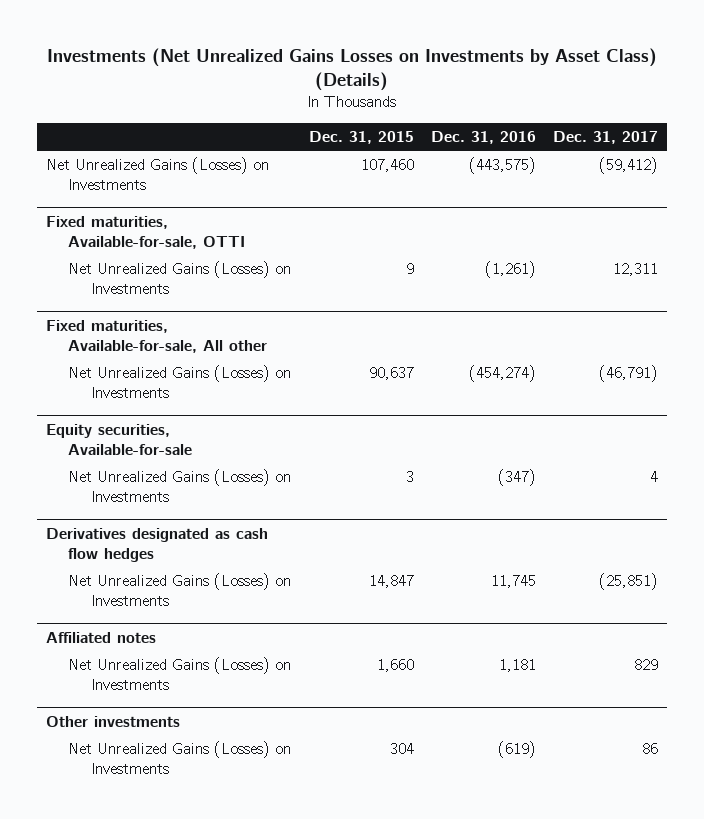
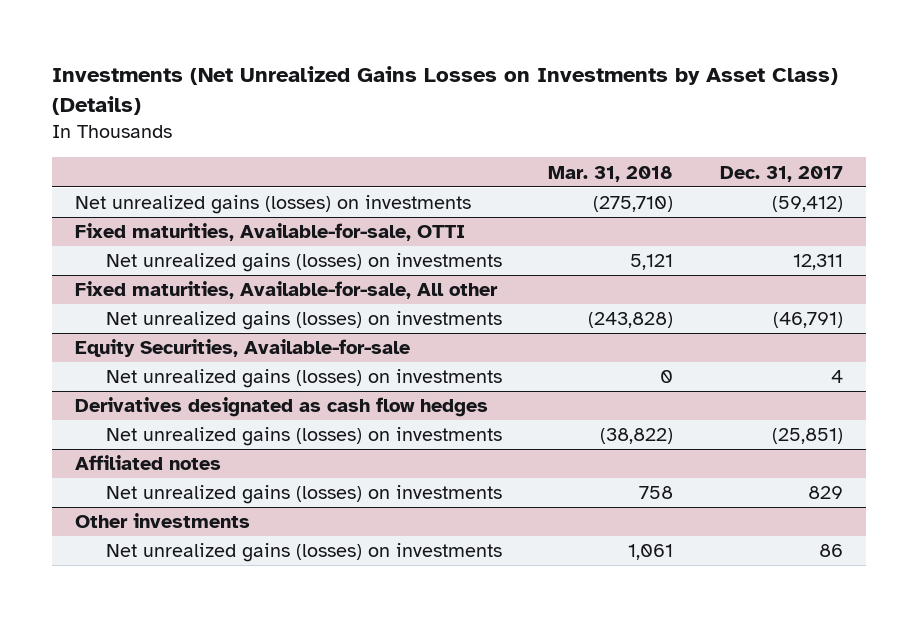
- | Dec. 31, 2015 | Dec. 31, 2016 | Dec. 31, 2017
+ | Mar. 31, 2018 | Dec. 31, 2017
- Net Unrealized Gains (Losses) on Investments | 107,460 | (443,575) | (59,412)
+ Net unrealized gains (losses) on investments | (275,710) | (59,412)
@ Fixed maturities, Available-for-sale, OTTI
- Net Unrealized Gains (Losses) on Investments | 9 | (1,261) | 12,311
+ Net unrealized gains (losses) on investments | 5,121 | 12,311
@ Fixed maturities, Available-for-sale, All other
- Net Unrealized Gains (Losses) on Investments | 90,637 | (454,274) | (46,791)
- Equity securities, Available-for-sale
- Net Unrealized Gains (Losses) on Investments | 3 | (347) | 4
@ Fixed maturities, Available-for-sale, All other
+ Net unrealized gains (losses) on investments | (243,828) | (46,791)
+ Equity Securities, Available-for-sale
+ Net unrealized gains (losses) on investments | 0 | 4
@ Derivatives designated as cash flow hedges
- Net Unrealized Gains (Losses) on Investments | 14,847 | 11,745 | (25,851)
+ Net unrealized gains (losses) on investments | (38,822) | (25,851)
@ Affiliated notes
- Net Unrealized Gains (Losses) on Investments | 1,660 | 1,181 | 829
+ Net unrealized gains (losses) on investments | 758 | 829
@ Other investments
- Net Unrealized Gains (Losses) on Investments | 304 | (619) | 86
+ Net unrealized gains (losses) on investments | 1,061 | 86

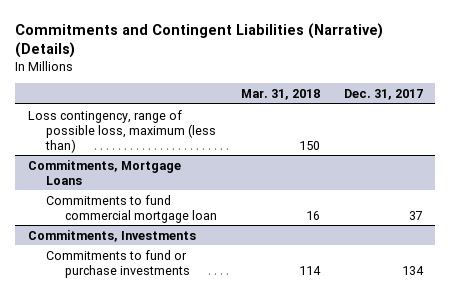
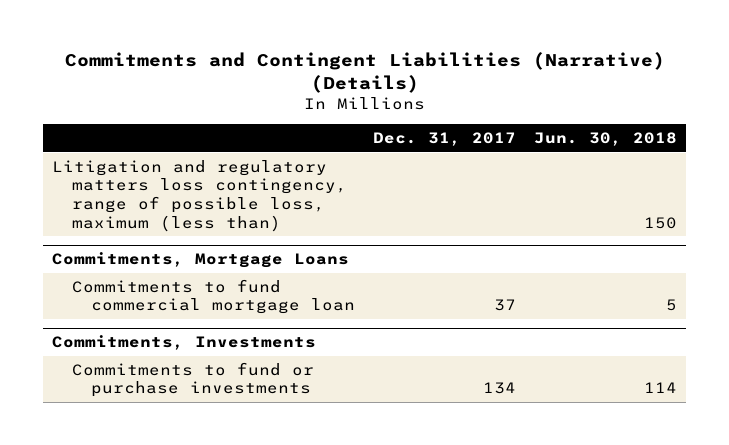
- | Mar. 31, 2018 | Dec. 31, 2017
+ | Dec. 31, 2017 | Jun. 30, 2018
- Loss contingency, range of possible loss, maximum (less than) | 150 |
+ Litigation and regulatory matters loss contingency, range of possible loss, maximum (less than) | | 150

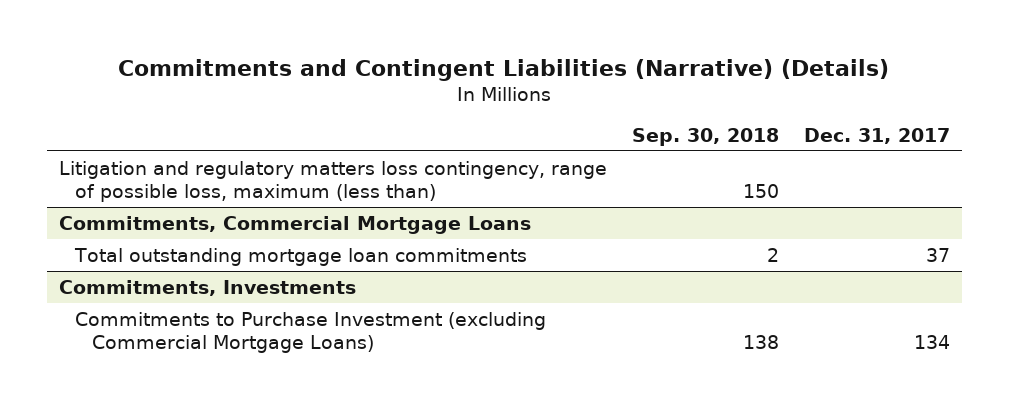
- | Dec. 31, 2017 | Jun. 30, 2018
+ | Sep. 30, 2018 | Dec. 31, 2017
- Commitments, Mortgage Loans
- Commitments to fund commercial mortgage loan | 37 | 5
+ Commitments, Commercial Mortgage Loans
+ Total outstanding mortgage loan commitments | 2 | 37
@ Commitments, Investments
- Commitments to fund or purchase investments | 134 | 114
+ Commitments to Purchase Investment (excluding Commercial Mortgage Loans) | 138 | 134

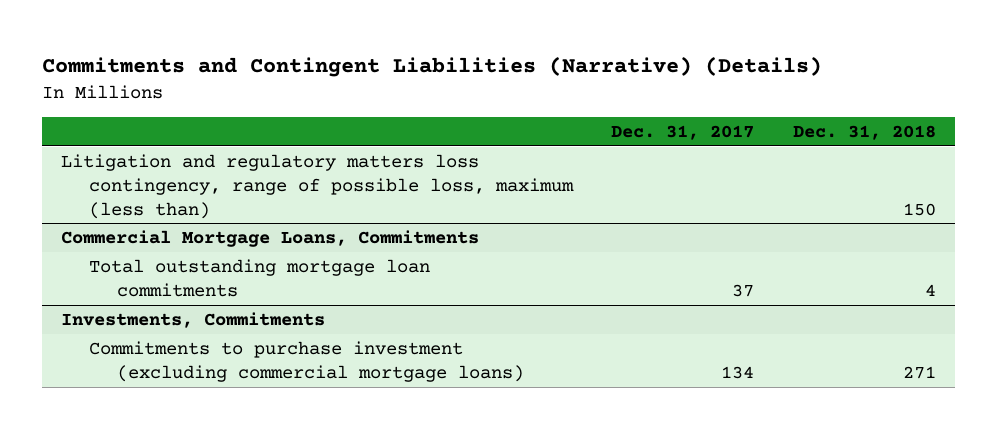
- | Sep. 30, 2018 | Dec. 31, 2017
+ | Dec. 31, 2017 | Dec. 31, 2018
- Commitments, Commercial Mortgage Loans
+ Commercial Mortgage Loans, Commitments
- Commitments, Investments
- Commitments to Purchase Investment (excluding Commercial Mortgage Loans) | 138 | 134
+ Investments, Commitments
+ Commitments to purchase investment (excluding commercial mortgage loans) | 134 | 271

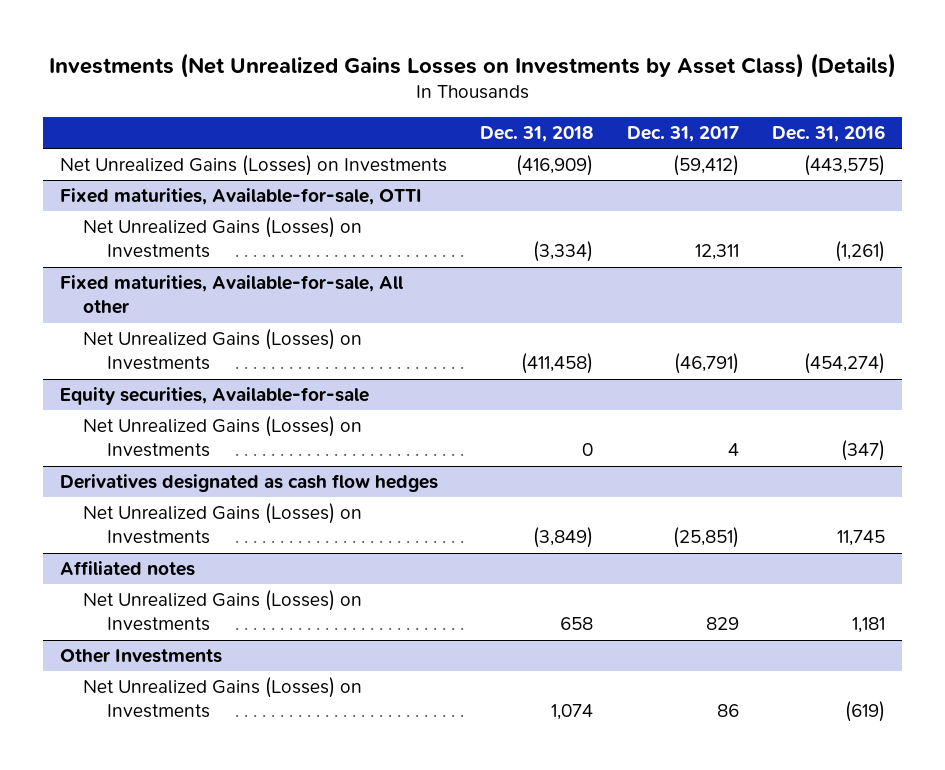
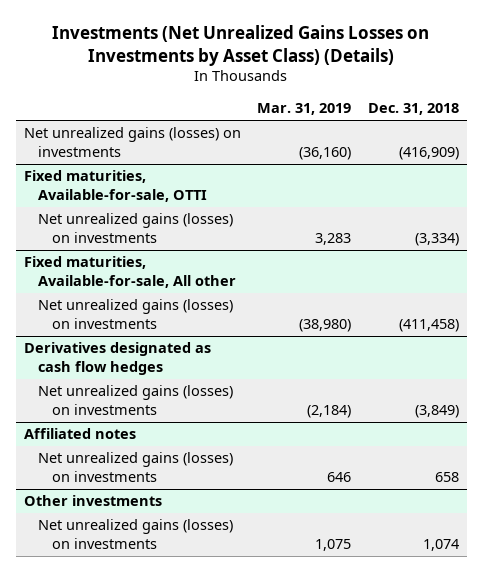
- | Dec. 31, 2018 | Dec. 31, 2017 | Dec. 31, 2016
+ | Mar. 31, 2019 | Dec. 31, 2018
- Net Unrealized Gains (Losses) on Investments | (416,909) | (59,412) | (443,575)
+ Net unrealized gains (losses) on investments | (36,160) | (416,909)
@ Fixed maturities, Available-for-sale, OTTI
- Net Unrealized Gains (Losses) on Investments | (3,334) | 12,311 | (1,261)
+ Net unrealized gains (losses) on investments | 3,283 | (3,334)
@ Fixed maturities, Available-for-sale, All other
- Net Unrealized Gains (Losses) on Investments | (411,458) | (46,791) | (454,274)
- Equity securities, Available-for-sale
- Net Unrealized Gains (Losses) on Investments | 0 | 4 | (347)
@ Fixed maturities, Available-for-sale, All other
+ Net unrealized gains (losses) on investments | (38,980) | (411,458)
@ Derivatives designated as cash flow hedges
- Net Unrealized Gains (Losses) on Investments | (3,849) | (25,851) | 11,745
+ Net unrealized gains (losses) on investments | (2,184) | (3,849)
@ Affiliated notes
- Net Unrealized Gains (Losses) on Investments | 658 | 829 | 1,181
- Other Investments
- Net Unrealized Gains (Losses) on Investments | 1,074 | 86 | (619)
@ Affiliated notes
+ Net unrealized gains (losses) on investments | 646 | 658
+ Other investments
+ Net unrealized gains (losses) on investments | 1,075 | 1,074

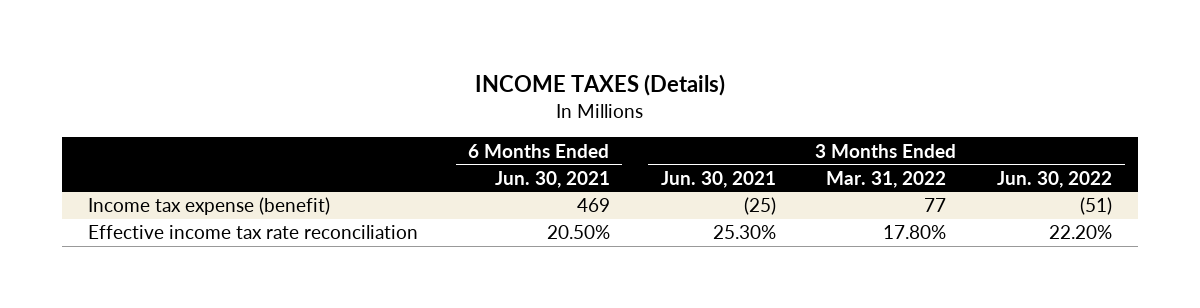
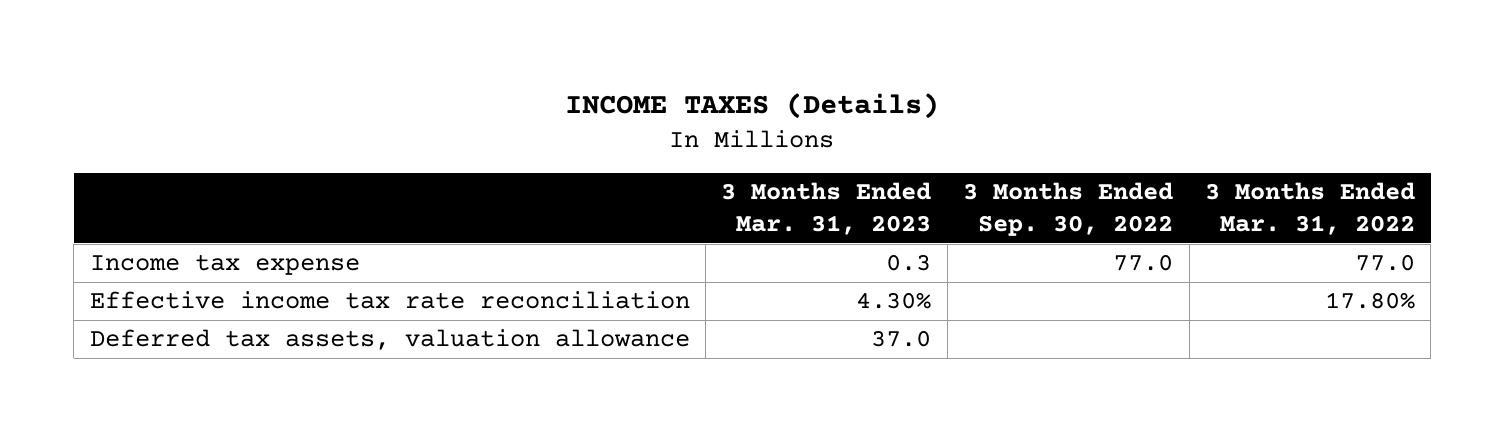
- | 6 Months Ended Jun. 30, 2021 | 3 Months Ended Jun. 30, 2021 | 3 Months Ended Mar. 31, 2022 | 3 Months Ended Jun. 30, 2022
+ | 3 Months Ended Mar. 31, 2023 | 3 Months Ended Sep. 30, 2022 | 3 Months Ended Mar. 31, 2022
- Income tax expense (benefit) | 469 | (25) | 77 | (51)
+ Income tax expense | 0.3 | 77.0 | 77.0
+ Deferred tax assets, valuation allowance | 37.0 | |

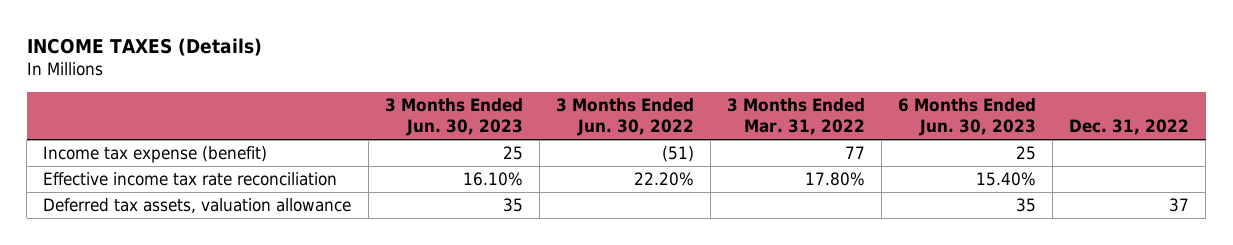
- | 3 Months Ended Mar. 31, 2023 | 3 Months Ended Sep. 30, 2022 | 3 Months Ended Mar. 31, 2022
+ | 3 Months Ended Jun. 30, 2023 | 3 Months Ended Jun. 30, 2022 | 3 Months Ended Mar. 31, 2022 | 6 Months Ended Jun. 30, 2023 | Dec. 31, 2022
- Income tax expense | 0.3 | 77.0 | 77.0
+ Income tax expense (benefit) | 25 | (51) | 77 | 25 |

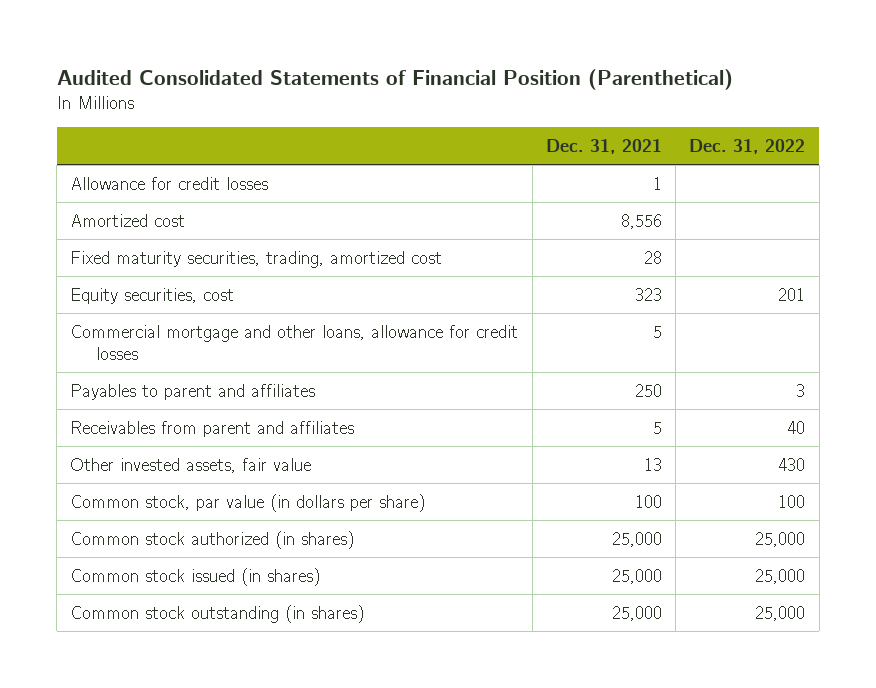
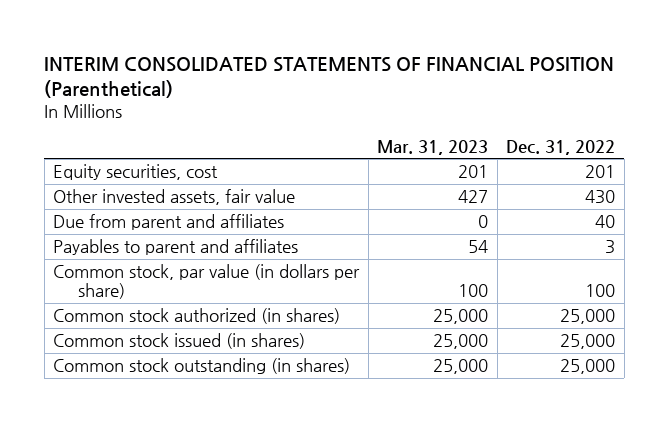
- Audited Consolidated Statements of Financial Position (Parenthetical)
+ INTERIM CONSOLIDATED STATEMENTS OF FINANCIAL POSITION (Parenthetical)
- | Dec. 31, 2021 | Dec. 31, 2022
+ | Mar. 31, 2023 | Dec. 31, 2022
- Allowance for credit losses | 1 |
- Amortized cost | 8,556 |
- Fixed maturity securities, trading, amortized cost | 28 |
- Commercial mortgage and other loans, allowance for credit losses | 5 |
- Receivables from parent and affiliates | 5 | 40
+ Due from parent and affiliates | 0 | 40
moved down: Payables to parent and affiliates | 54 | 3

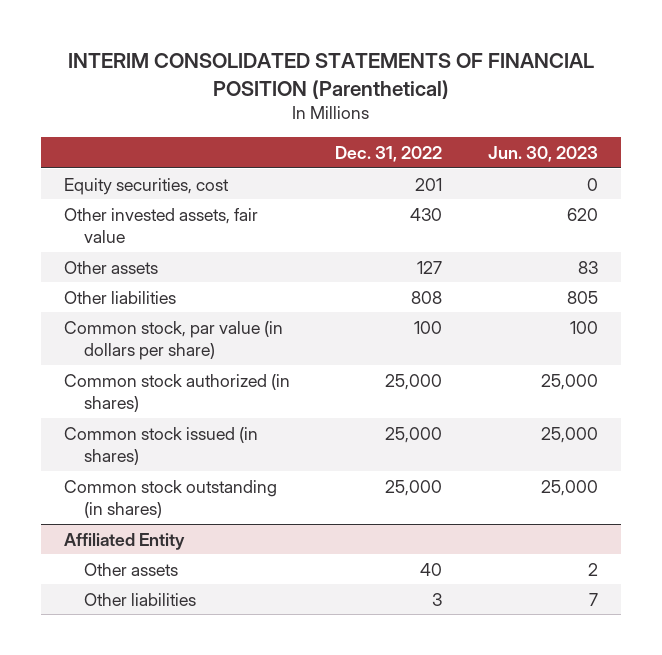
- | Mar. 31, 2023 | Dec. 31, 2022
+ | Dec. 31, 2022 | Jun. 30, 2023
- Due from parent and affiliates | 0 | 40
- Payables to parent and affiliates | 54 | 3
+ Other assets | 127 | 83
+ Other liabilities | 808 | 805
+ Affiliated Entity
+ Other assets | 40 | 2
+ Other liabilities | 3 | 7

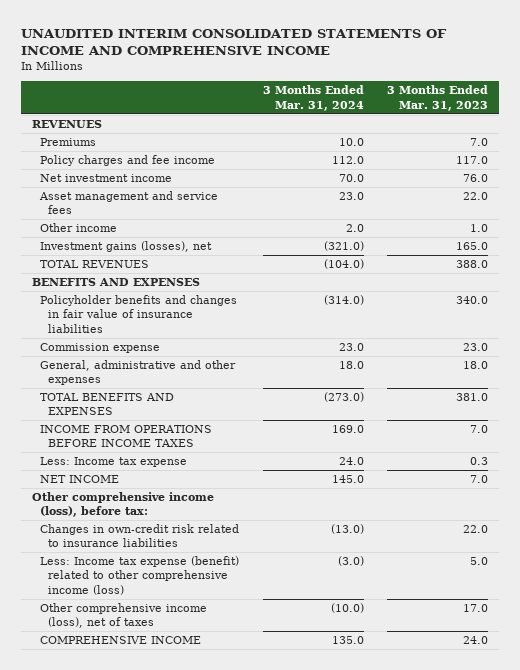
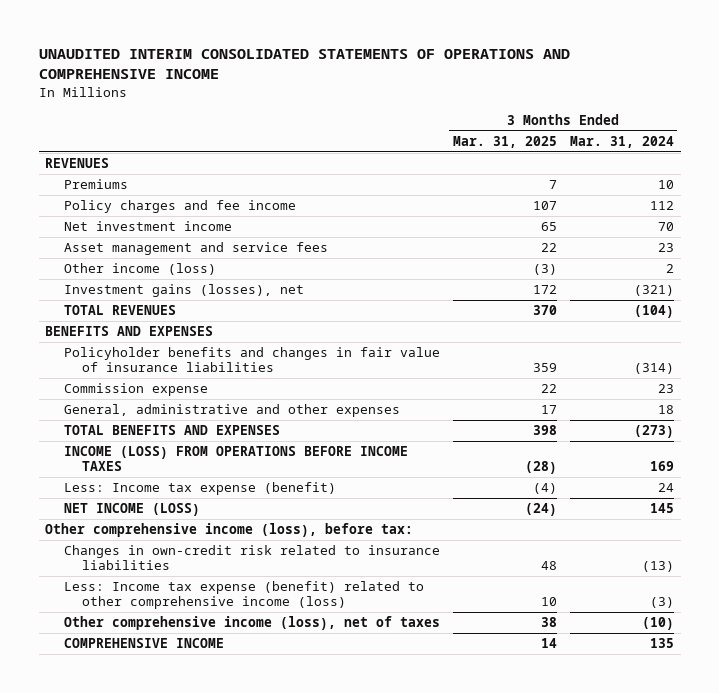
- UNAUDITED INTERIM CONSOLIDATED STATEMENTS OF INCOME AND COMPREHENSIVE INCOME
+ UNAUDITED INTERIM CONSOLIDATED STATEMENTS OF OPERATIONS AND COMPREHENSIVE INCOME
- | 3 Months Ended Mar. 31, 2024 | 3 Months Ended Mar. 31, 2023
+ | 3 Months Ended Mar. 31, 2025 | 3 Months Ended Mar. 31, 2024
- Premiums | 10.0 | 7.0
- Policy charges and fee income | 112.0 | 117.0
- Net investment income | 70.0 | 76.0
- Asset management and service fees | 23.0 | 22.0
- Other income | 2.0 | 1.0
- Investment gains (losses), net | (321.0) | 165.0
- TOTAL REVENUES | (104.0) | 388.0
+ Premiums | 7 | 10
+ Policy charges and fee income | 107 | 112
+ Net investment income | 65 | 70
+ Asset management and service fees | 22 | 23
+ Other income (loss) | (3) | 2
+ Investment gains (losses), net | 172 | (321)
+ TOTAL REVENUES | 370 | (104)
- Policyholder benefits and changes in fair value of insurance liabilities | (314.0) | 340.0
- Commission expense | 23.0 | 23.0
- General, administrative and other expenses | 18.0 | 18.0
- TOTAL BENEFITS AND EXPENSES | (273.0) | 381.0
- INCOME FROM OPERATIONS BEFORE INCOME TAXES | 169.0 | 7.0
- Less: Income tax expense | 24.0 | 0.3
- NET INCOME | 145.0 | 7.0
+ Policyholder benefits and changes in fair value of insurance liabilities | 359 | (314)
+ Commission expense | 22 | 23
+ General, administrative and other expenses | 17 | 18
+ TOTAL BENEFITS AND EXPENSES | 398 | (273)
+ INCOME (LOSS) FROM OPERATIONS BEFORE INCOME TAXES | (28) | 169
+ Less: Income tax expense (benefit) | (4) | 24
+ NET INCOME (LOSS) | (24) | 145
- Changes in own-credit risk related to insurance liabilities | (13.0) | 22.0
- Less: Income tax expense (benefit) related to other comprehensive income (loss) | (3.0) | 5.0
- Other comprehensive income (loss), net of taxes | (10.0) | 17.0
- COMPREHENSIVE INCOME | 135.0 | 24.0
+ Changes in own-credit risk related to insurance liabilities | 48 | (13)
+ Less: Income tax expense (benefit) related to other comprehensive income (loss) | 10 | (3)
+ Other comprehensive income (loss), net of taxes | 38 | (10)
+ COMPREHENSIVE INCOME | 14 | 135

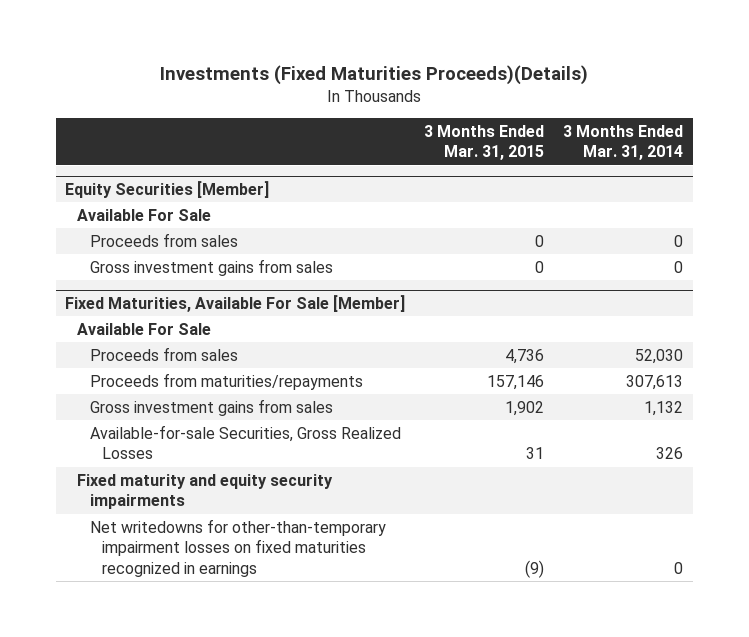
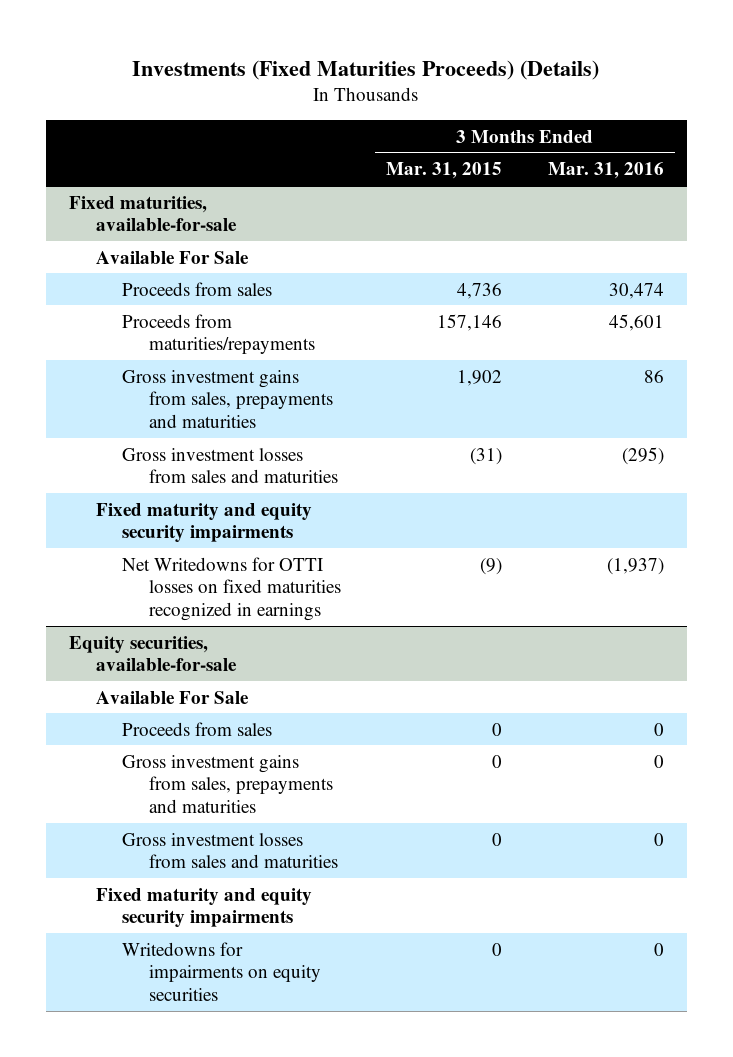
- Investments (Fixed Maturities Proceeds)(Details)
+ Investments (Fixed Maturities Proceeds) (Details)
- | 3 Months Ended Mar. 31, 2015 | 3 Months Ended Mar. 31, 2014
+ | 3 Months Ended Mar. 31, 2015 | 3 Months Ended Mar. 31, 2016
- Equity Securities [Member]
- Available For Sale
- Proceeds from sales | 0 | 0
- Gross investment gains from sales | 0 | 0
- Fixed Maturities, Available For Sale [Member]
+ Fixed maturities, available-for-sale
- Gross investment gains from sales | 1,902 | 1,132
- Available-for-sale Securities, Gross Realized Losses | 31 | 326
+ Gross investment gains from sales, prepayments and maturities | 1,902 | 86
+ Gross investment losses from sales and maturities | (31) | (295)
- Net writedowns for other-than-temporary impairment losses on fixed maturities recognized in earnings | (9) | 0
+ Net Writedowns for OTTI losses on fixed maturities recognized in earnings | (9) | (1,937)
+ Equity securities, available-for-sale
+ Available For Sale
+ Proceeds from sales | 0 | 0
+ Gross investment gains from sales, prepayments and maturities | 0 | 0
+ Gross investment losses from sales and maturities | 0 | 0
+ Fixed maturity and equity security impairments
+ Writedowns for impairments on equity securities | 0 | 0

